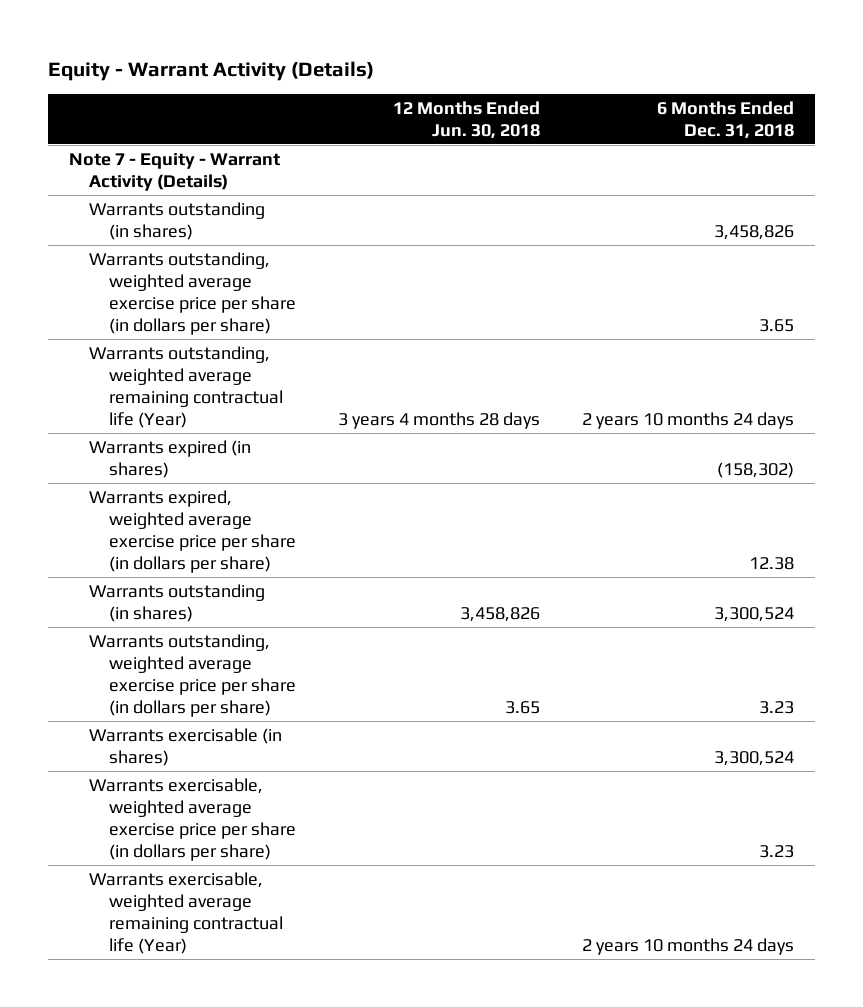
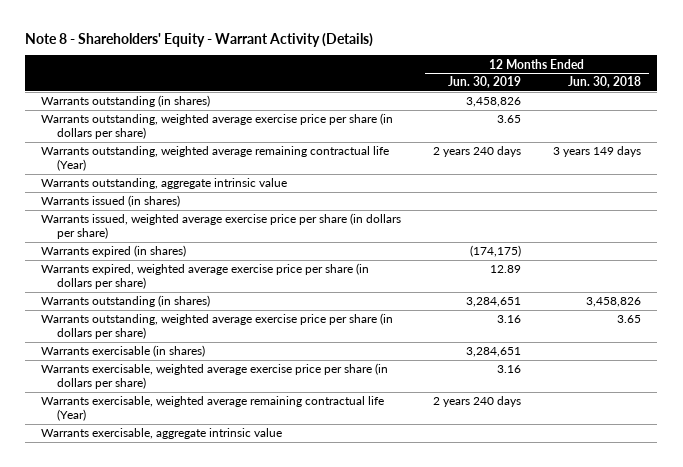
- Equity - Warrant Activity (Details)
+ Note 8 - Shareholders' Equity - Warrant Activity (Details)
- | 12 Months Ended Jun. 30, 2018 | 6 Months Ended Dec. 31, 2018
+ | 12 Months Ended Jun. 30, 2019 | 12 Months Ended Jun. 30, 2018
- Note 7 - Equity - Warrant Activity (Details)
- Warrants outstanding, weighted average remaining contractual life (Year) | 3 years 4 months 28 days | 2 years 10 months 24 days
+ Warrants outstanding, weighted average remaining contractual life (Year) | 2 years 240 days | 3 years 149 days
+ Warrants outstanding, aggregate intrinsic value
+ Warrants issued (in shares)
+ Warrants issued, weighted average exercise price per share (in dollars per share)
+ Warrants exercisable, aggregate intrinsic value

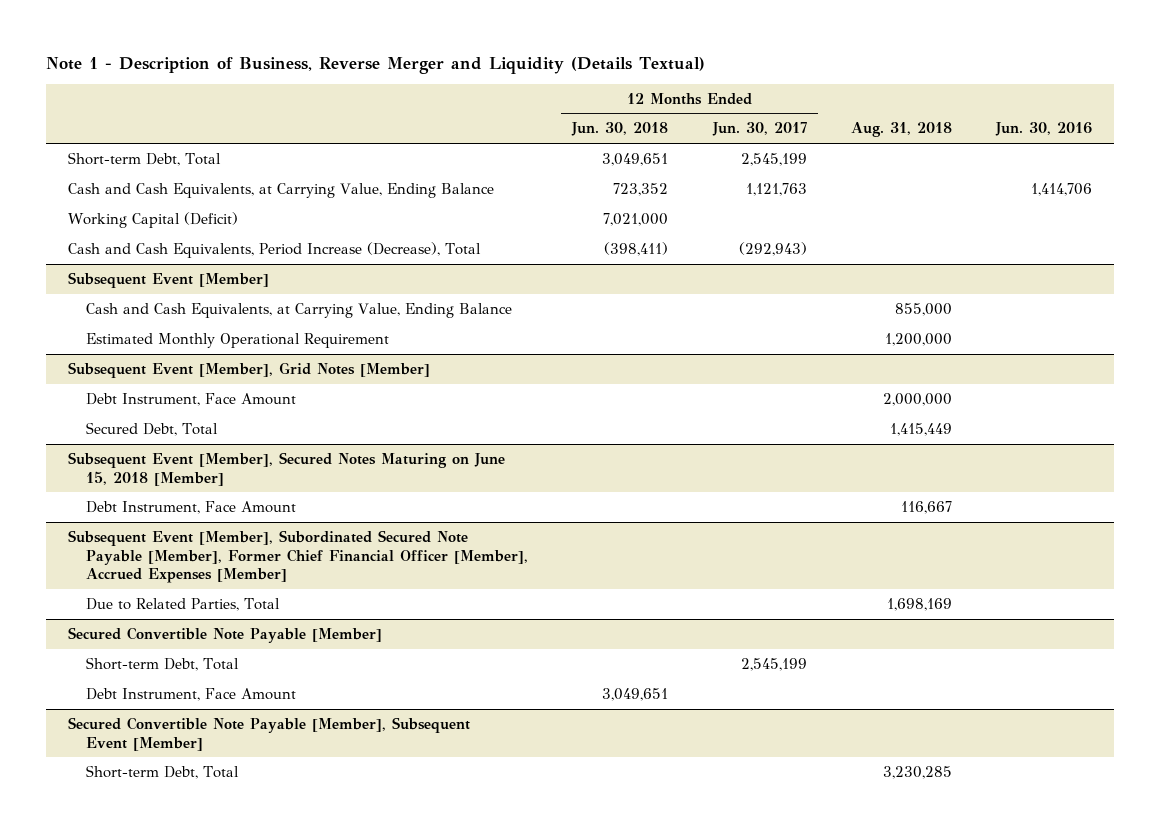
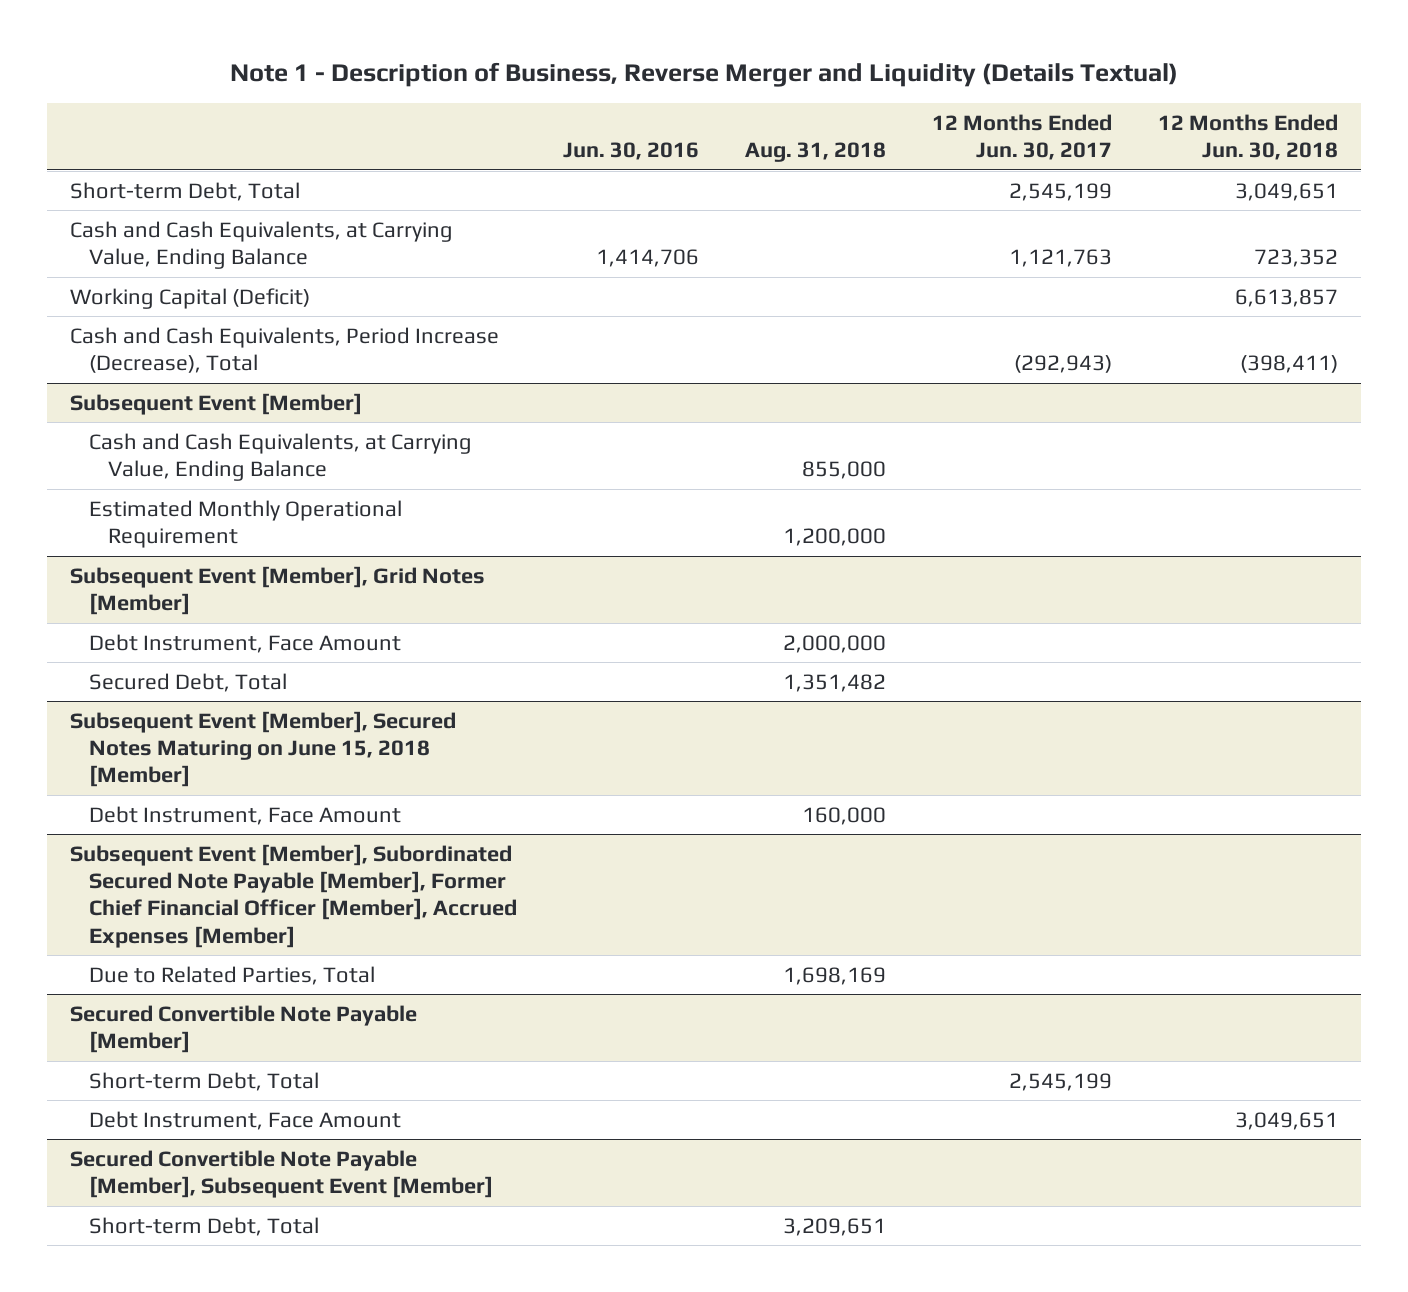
- | 12 Months Ended Jun. 30, 2018 | 12 Months Ended Jun. 30, 2017 | Aug. 31, 2018 | Jun. 30, 2016
+ | Jun. 30, 2016 | Aug. 31, 2018 | 12 Months Ended Jun. 30, 2017 | 12 Months Ended Jun. 30, 2018
- Working Capital (Deficit) | 7,021,000 | | |
+ Working Capital (Deficit) | | | | 6,613,857
@ Subsequent Event [Member], Grid Notes [Member]
- Secured Debt, Total | | | 1,415,449 |
+ Secured Debt, Total | | 1,351,482 | |
@ Subsequent Event [Member], Secured Notes Maturing on June 15, 2018 [Member]
- Debt Instrument, Face Amount | | | 116,667 |
+ Debt Instrument, Face Amount | | 160,000 | |
@ Secured Convertible Note Payable [Member], Subsequent Event [Member]
- Short-term Debt, Total | | | 3,230,285 |
+ Short-term Debt, Total | | 3,209,651 | |

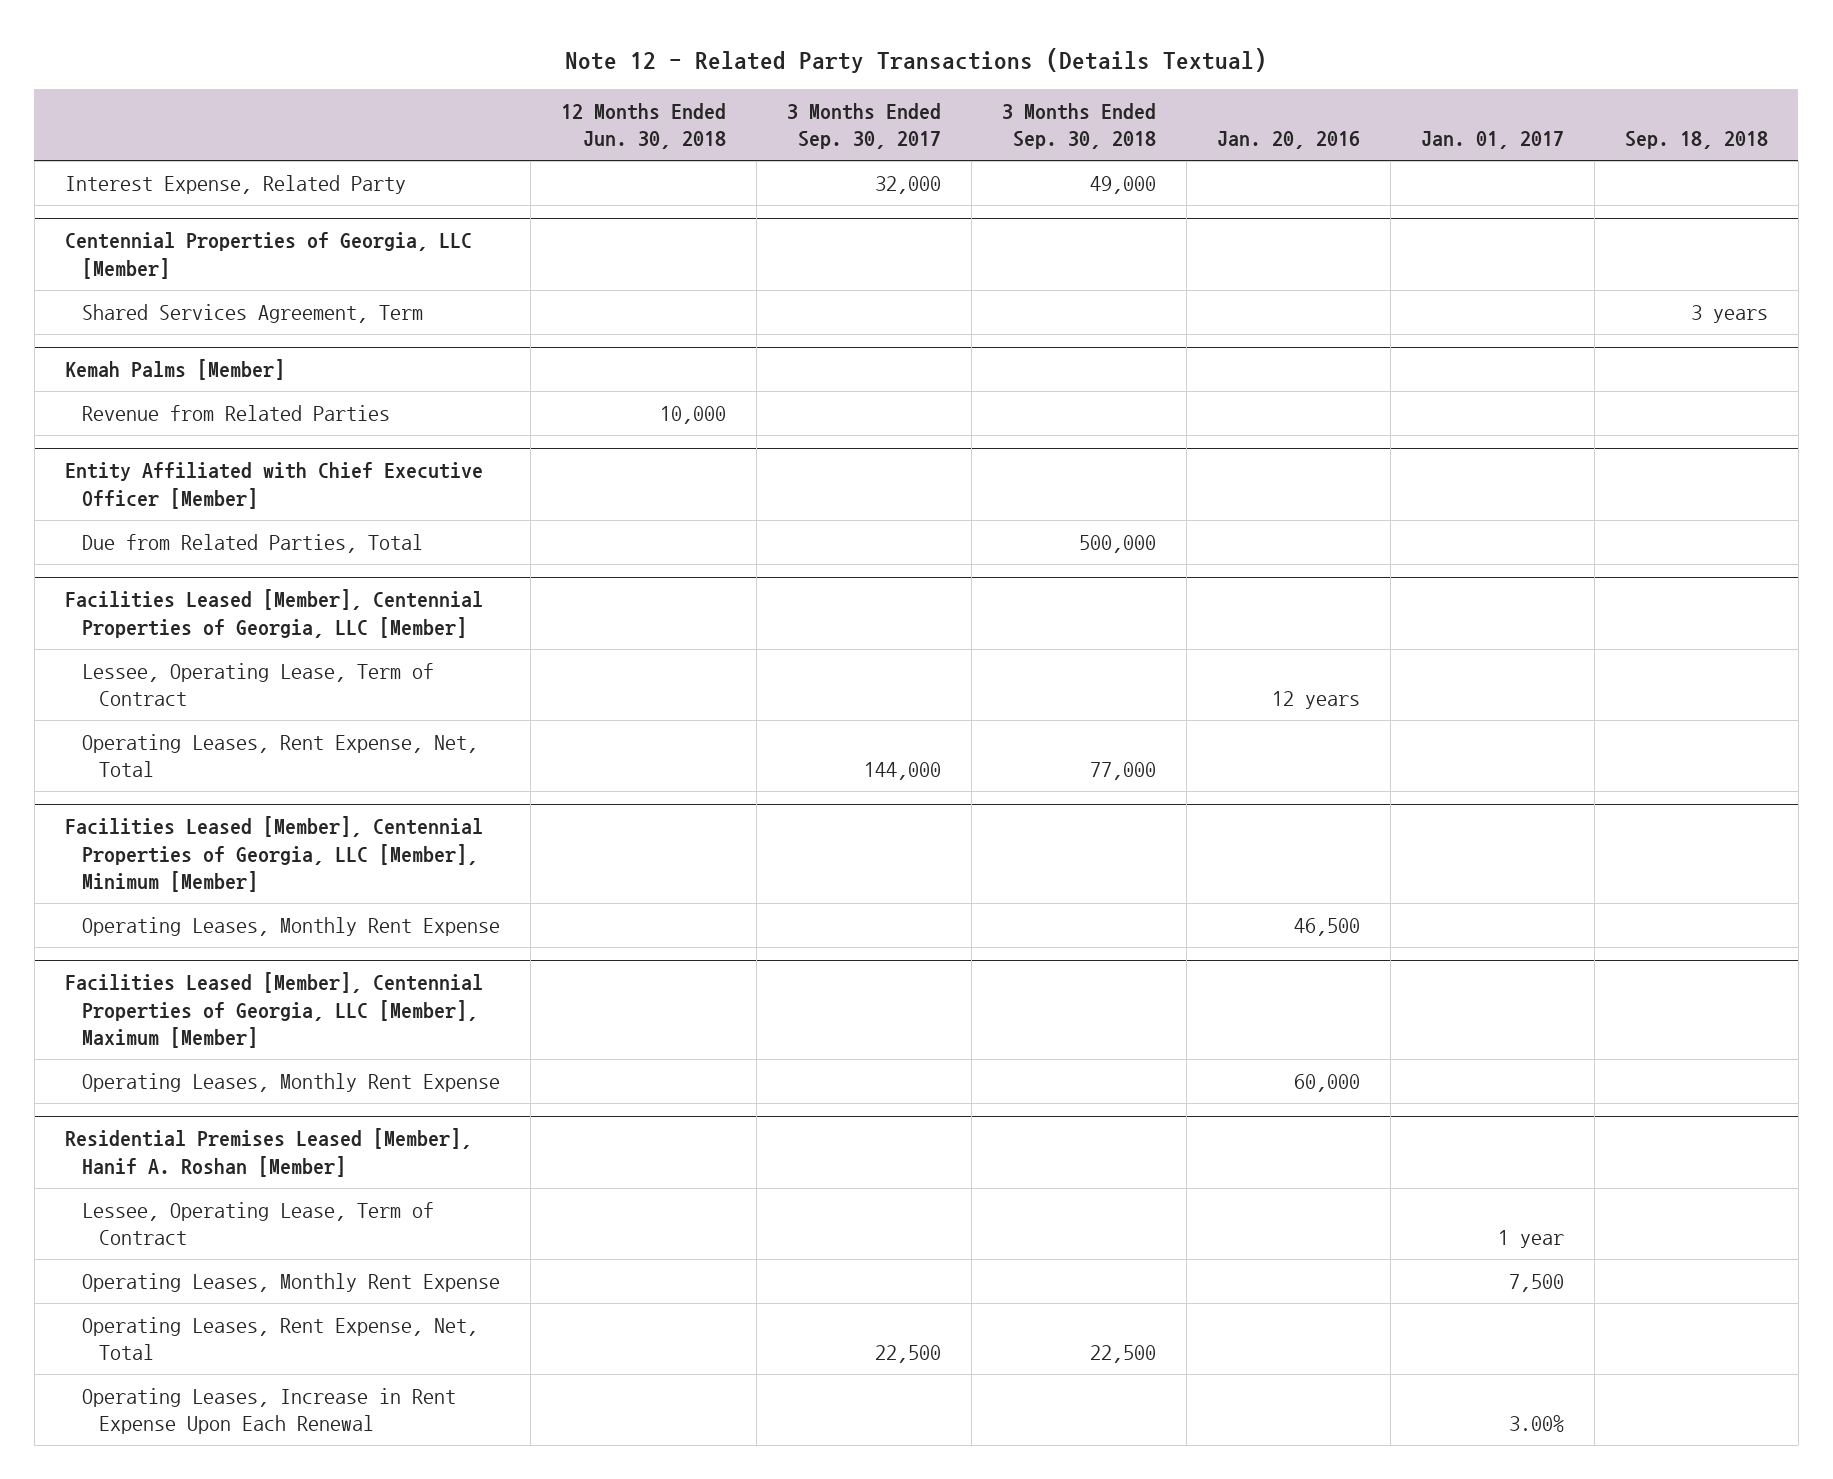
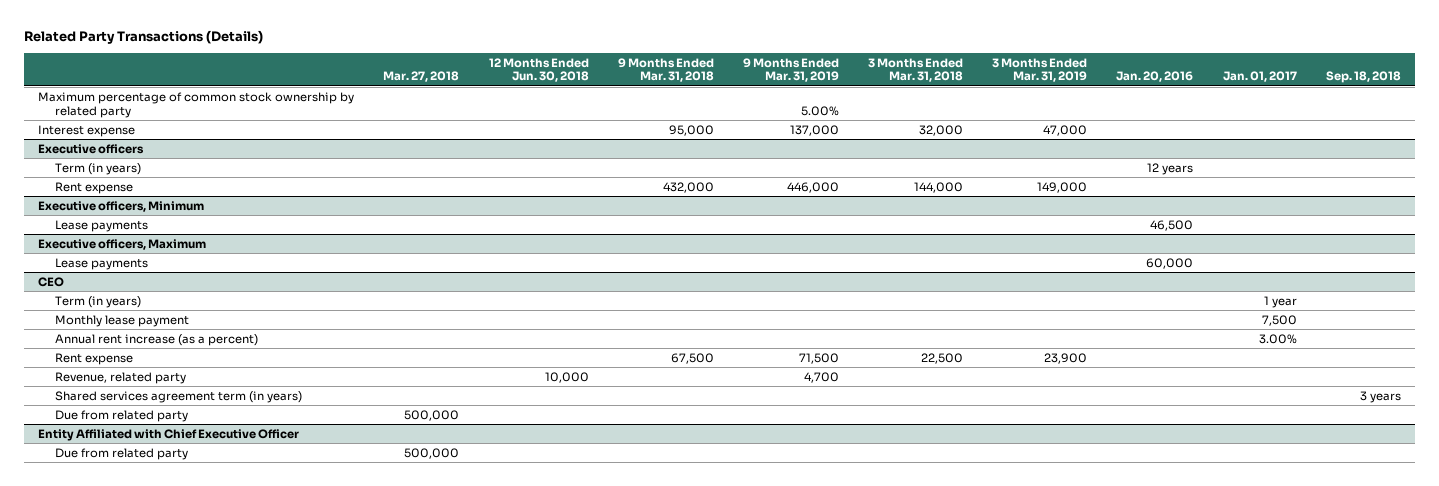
- Note 12 - Related Party Transactions (Details Textual)
+ Related Party Transactions (Details)
- | 12 Months Ended Jun. 30, 2018 | 3 Months Ended Sep. 30, 2017 | 3 Months Ended Sep. 30, 2018 | Jan. 20, 2016 | Jan. 01, 2017 | Sep. 18, 2018
+ | Mar. 27, 2018 | 12 Months Ended Jun. 30, 2018 | 9 Months Ended Mar. 31, 2018 | 9 Months Ended Mar. 31, 2019 | 3 Months Ended Mar. 31, 2018 | 3 Months Ended Mar. 31, 2019 | Jan. 20, 2016 | Jan. 01, 2017 | Sep. 18, 2018
- Interest Expense, Related Party | | 32,000 | 49,000 | | |
- Centennial Properties of Georgia, LLC [Member]
- Shared Services Agreement, Term | | | | | | 3 years
- Kemah Palms [Member]
- Revenue from Related Parties | 10,000 | | | | |
- Entity Affiliated with Chief Executive Officer [Member]
- Due from Related Parties, Total | | | 500,000 | | |
- Facilities Leased [Member], Centennial Properties of Georgia, LLC [Member]
- Lessee, Operating Lease, Term of Contract | | | | 12 years | |
- Operating Leases, Rent Expense, Net, Total | | 144,000 | 77,000 | | |
- Facilities Leased [Member], Centennial Properties of Georgia, LLC [Member], Minimum [Member]
- Operating Leases, Monthly Rent Expense | | | | 46,500 | |
- Facilities Leased [Member], Centennial Properties of Georgia, LLC [Member], Maximum [Member]
- Operating Leases, Monthly Rent Expense | | | | 60,000 | |
- Residential Premises Leased [Member], Hanif A. Roshan [Member]
- Lessee, Operating Lease, Term of Contract | | | | | 1 year |
- Operating Leases, Monthly Rent Expense | | | | | 7,500 |
- Operating Leases, Rent Expense, Net, Total | | 22,500 | 22,500 | | |
- Operating Leases, Increase in Rent Expense Upon Each Renewal | | | | | 3.00% |
+ Maximum percentage of common stock ownership by related party | | | | 5.00% | | | | |
+ Interest expense | | | 95,000 | 137,000 | 32,000 | 47,000 | | |
+ Executive officers
+ Term (in years) | | | | | | | 12 years | |
+ Rent expense | | | 432,000 | 446,000 | 144,000 | 149,000 | | |
+ Executive officers, Minimum
+ Lease payments | | | | | | | 46,500 | |
+ Executive officers, Maximum
+ Lease payments | | | | | | | 60,000 | |
+ CEO
+ Term (in years) | | | | | | | | 1 year |
+ Monthly lease payment | | | | | | | | 7,500 |
+ Annual rent increase (as a percent) | | | | | | | | 3.00% |
+ Rent expense | | | 67,500 | 71,500 | 22,500 | 23,900 | | |
+ Revenue, related party | | 10,000 | | 4,700 | | | | |
+ Shared services agreement term (in years) | | | | | | | | | 3 years
+ Due from related party | 500,000 | | | | | | | |
+ Entity Affiliated with Chief Executive Officer
+ Due from related party | 500,000 | | | | | | | |

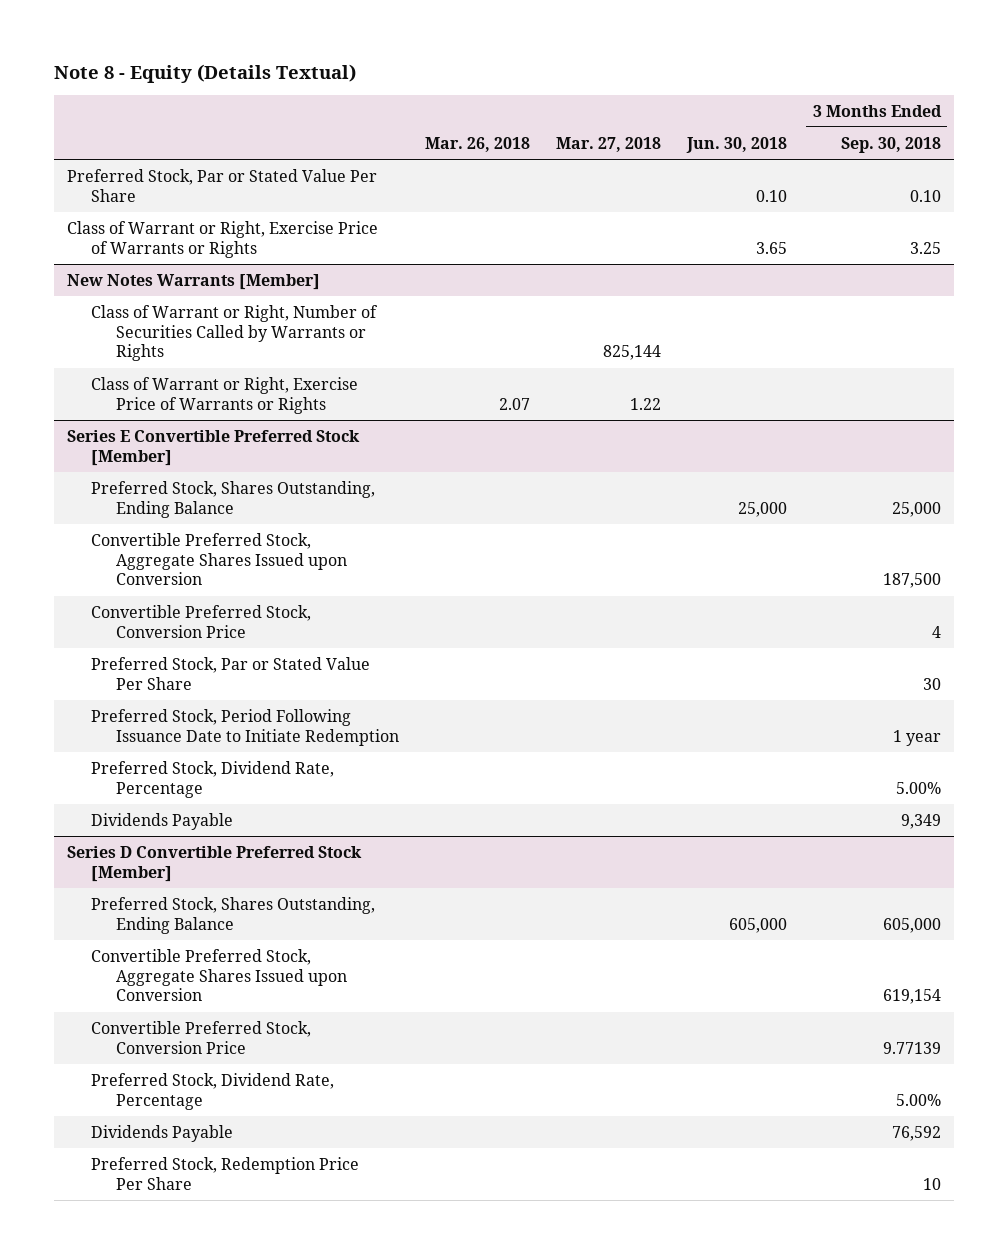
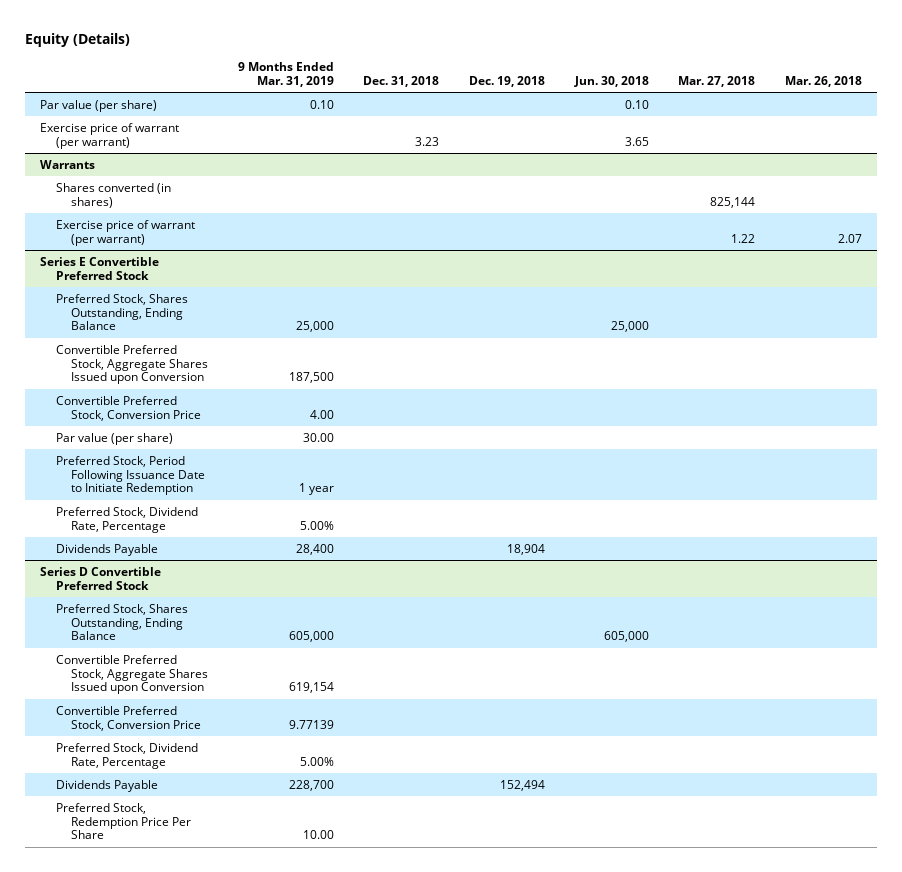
- Note 8 - Equity (Details Textual)
+ Equity (Details)
- | Mar. 26, 2018 | Mar. 27, 2018 | Jun. 30, 2018 | 3 Months Ended Sep. 30, 2018
+ | 9 Months Ended Mar. 31, 2019 | Dec. 31, 2018 | Dec. 19, 2018 | Jun. 30, 2018 | Mar. 27, 2018 | Mar. 26, 2018
- Preferred Stock, Par or Stated Value Per Share | | | 0.10 | 0.10
- Class of Warrant or Right, Exercise Price of Warrants or Rights | | | 3.65 | 3.25
- New Notes Warrants [Member]
- Class of Warrant or Right, Number of Securities Called by Warrants or Rights | | 825,144 | |
- Class of Warrant or Right, Exercise Price of Warrants or Rights | 2.07 | 1.22 | |
- Series E Convertible Preferred Stock [Member]
+ Par value (per share) | 0.10 | | | 0.10 | |
+ Exercise price of warrant (per warrant) | | 3.23 | | 3.65 | |
+ Warrants
+ Shares converted (in shares) | | | | | 825,144 |
+ Exercise price of warrant (per warrant) | | | | | 1.22 | 2.07
+ Series E Convertible Preferred Stock
- Preferred Stock, Par or Stated Value Per Share | | | | 30
+ Par value (per share) | 30.00 | | | | |
- Series D Convertible Preferred Stock [Member]
+ Series D Convertible Preferred Stock

